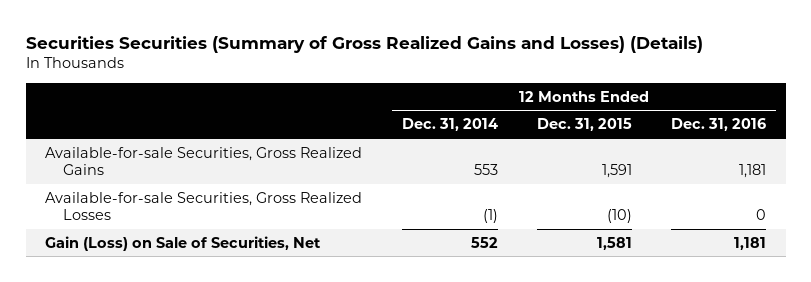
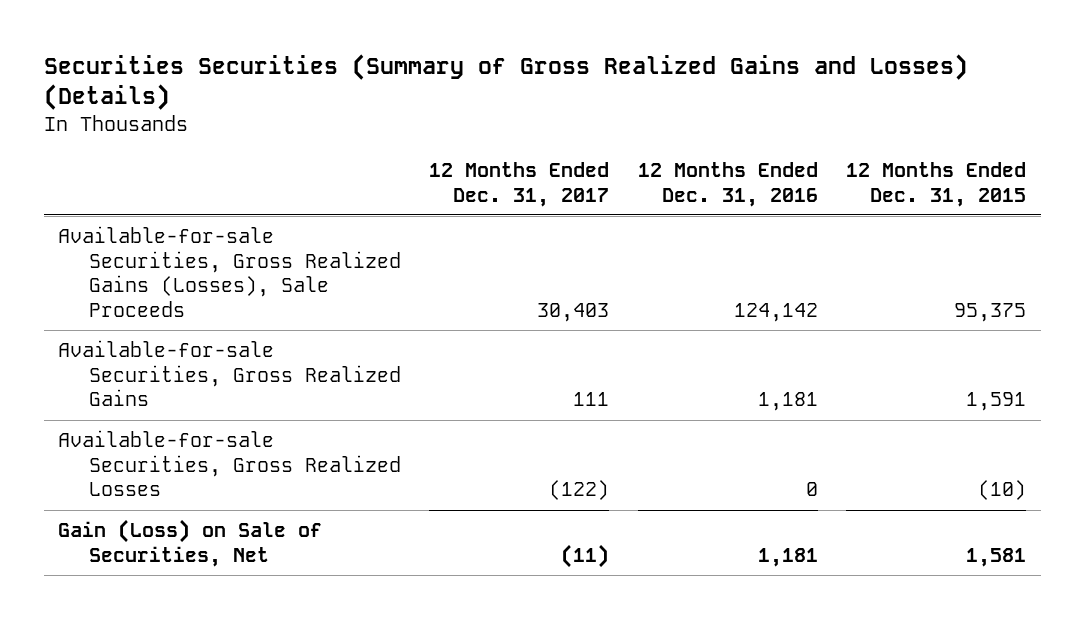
- | 12 Months Ended Dec. 31, 2014 | 12 Months Ended Dec. 31, 2015 | 12 Months Ended Dec. 31, 2016
+ | 12 Months Ended Dec. 31, 2017 | 12 Months Ended Dec. 31, 2016 | 12 Months Ended Dec. 31, 2015
+ Available-for-sale Securities, Gross Realized Gains (Losses), Sale Proceeds | 30,403 | 124,142 | 95,375

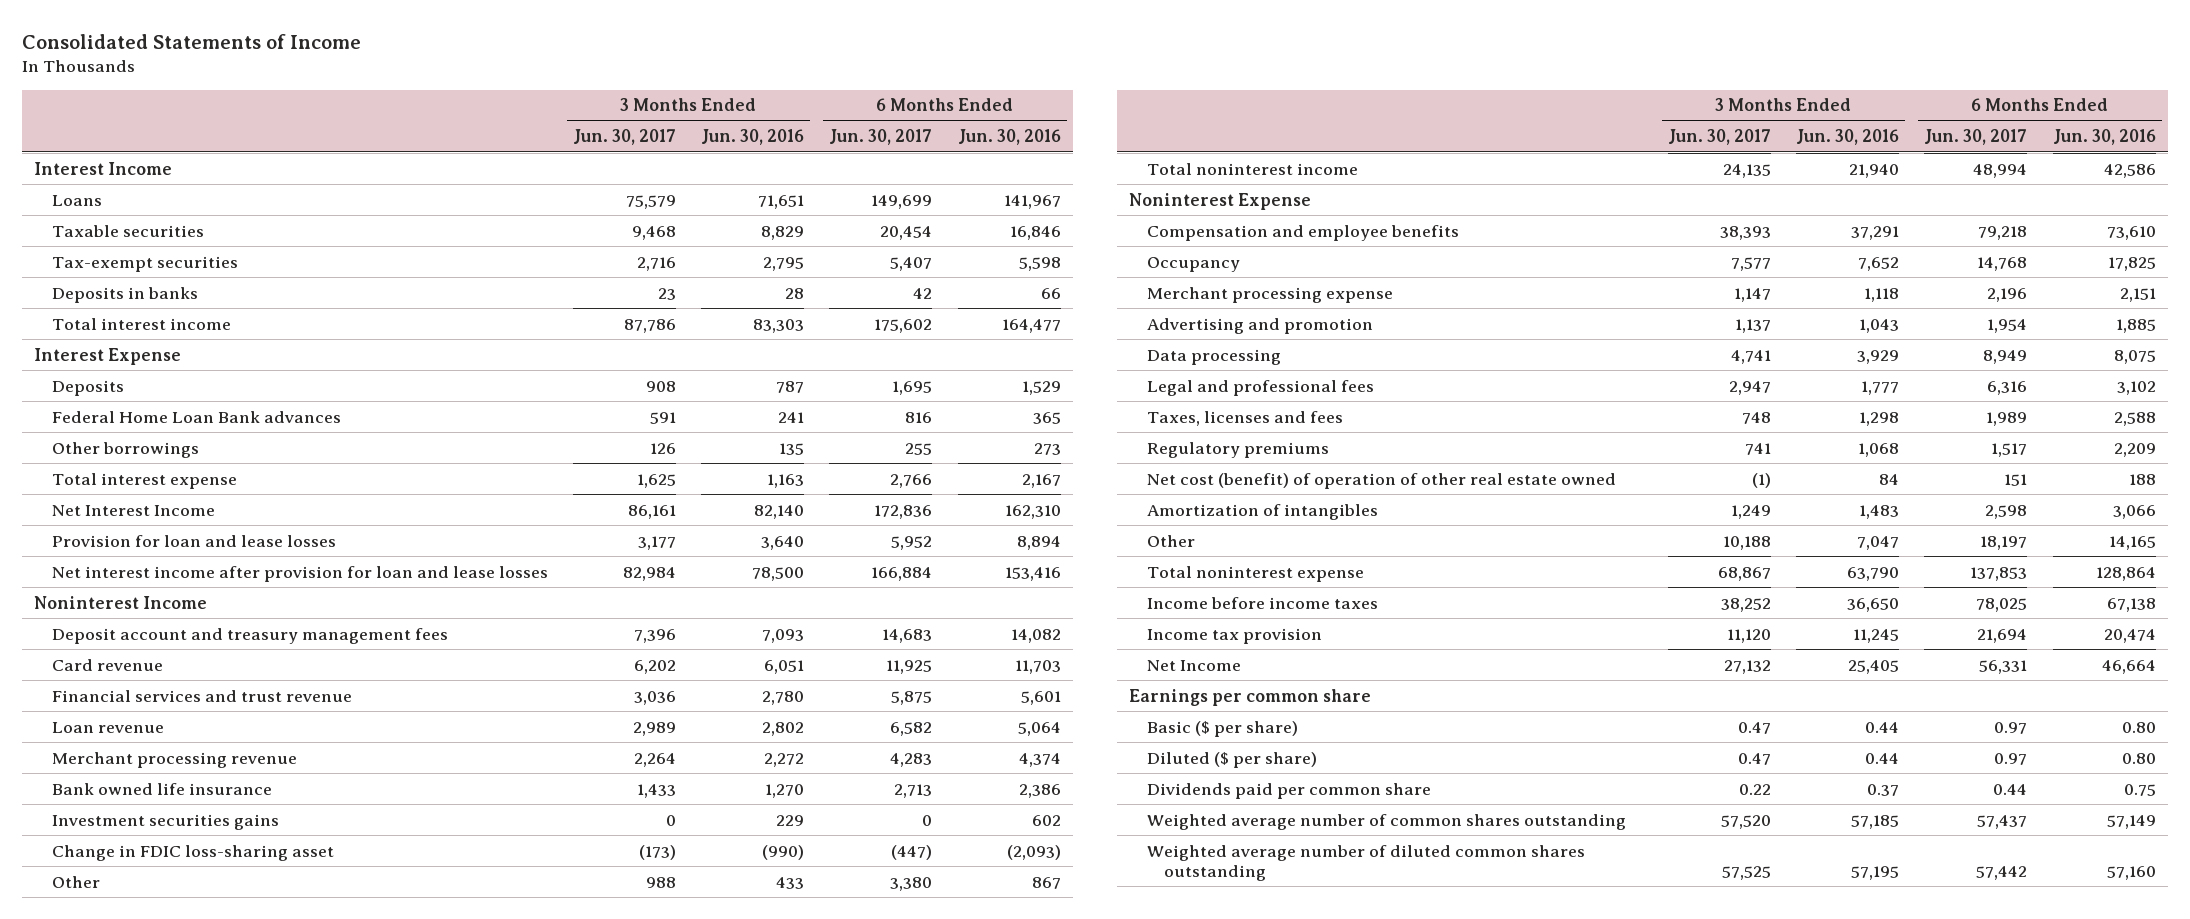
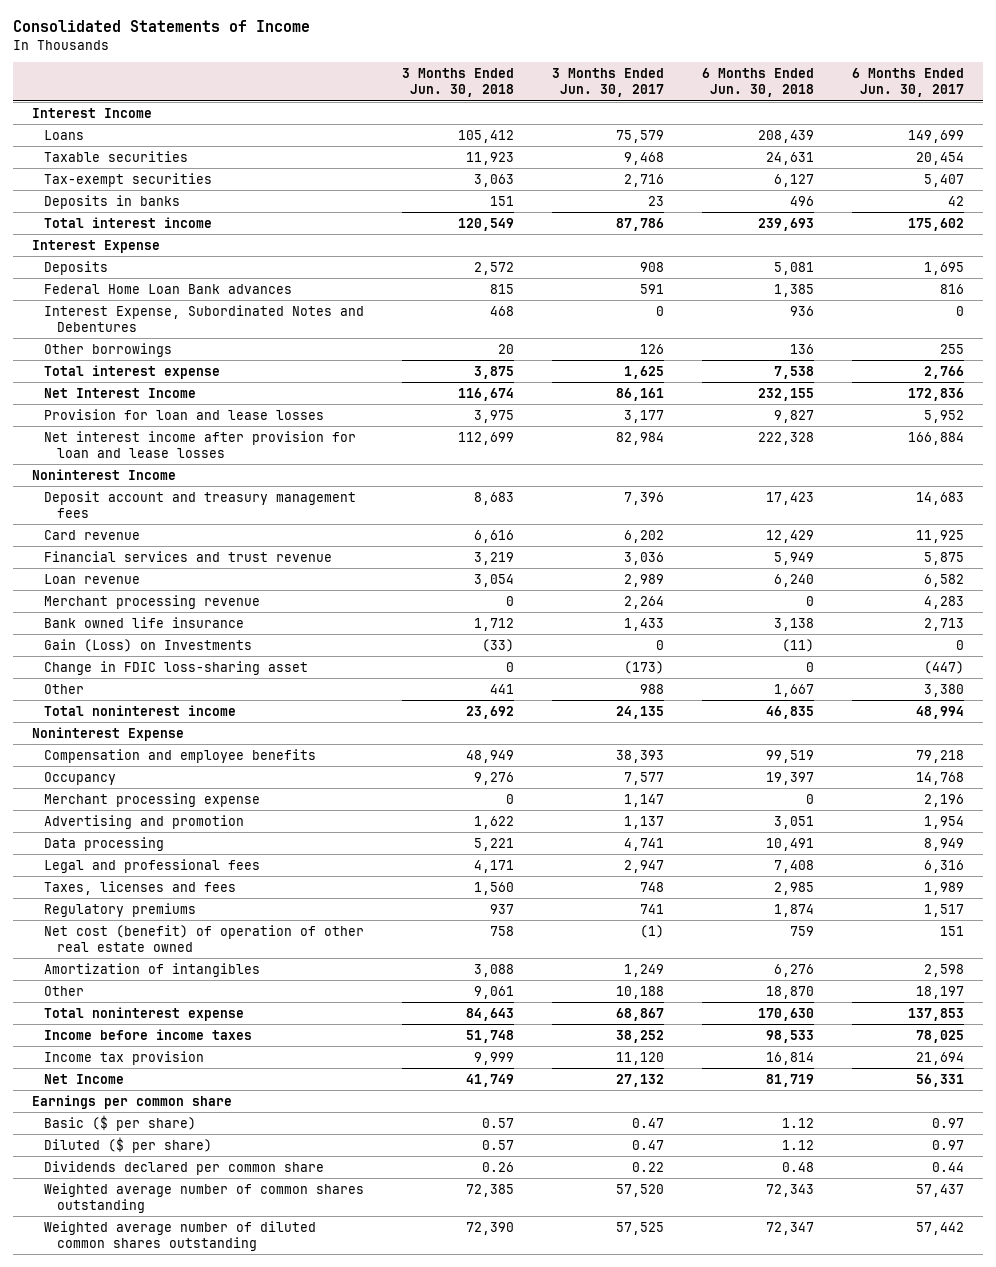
- | 3 Months Ended Jun. 30, 2017 | 3 Months Ended Jun. 30, 2016 | 6 Months Ended Jun. 30, 2017 | 6 Months Ended Jun. 30, 2016
+ | 3 Months Ended Jun. 30, 2018 | 3 Months Ended Jun. 30, 2017 | 6 Months Ended Jun. 30, 2018 | 6 Months Ended Jun. 30, 2017
+ Interest Expense, Subordinated Notes and Debentures | 468 | 0 | 936 | 0
- Investment securities gains | 0 | 229 | 0 | 602
+ Gain (Loss) on Investments | (33) | 0 | (11) | 0
- Dividends paid per common share | 0.22 | 0.37 | 0.44 | 0.75
+ Dividends declared per common share | 0.26 | 0.22 | 0.48 | 0.44

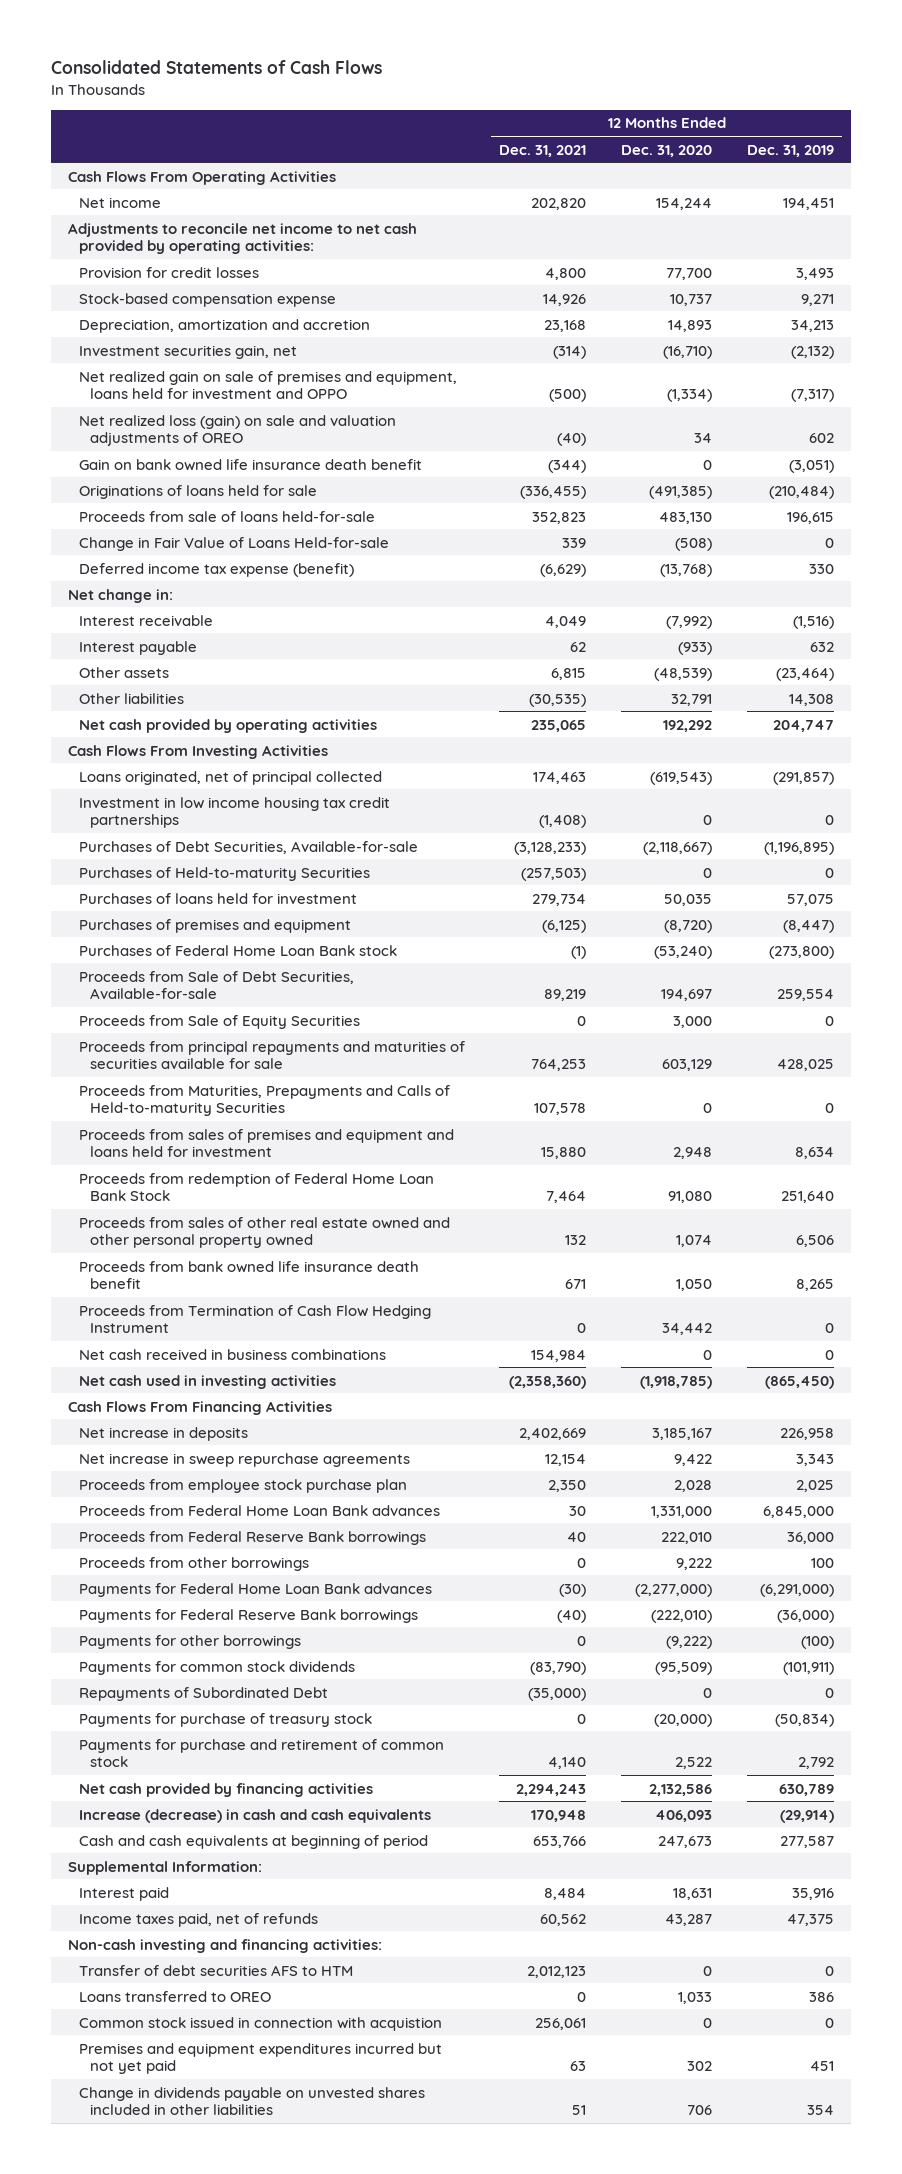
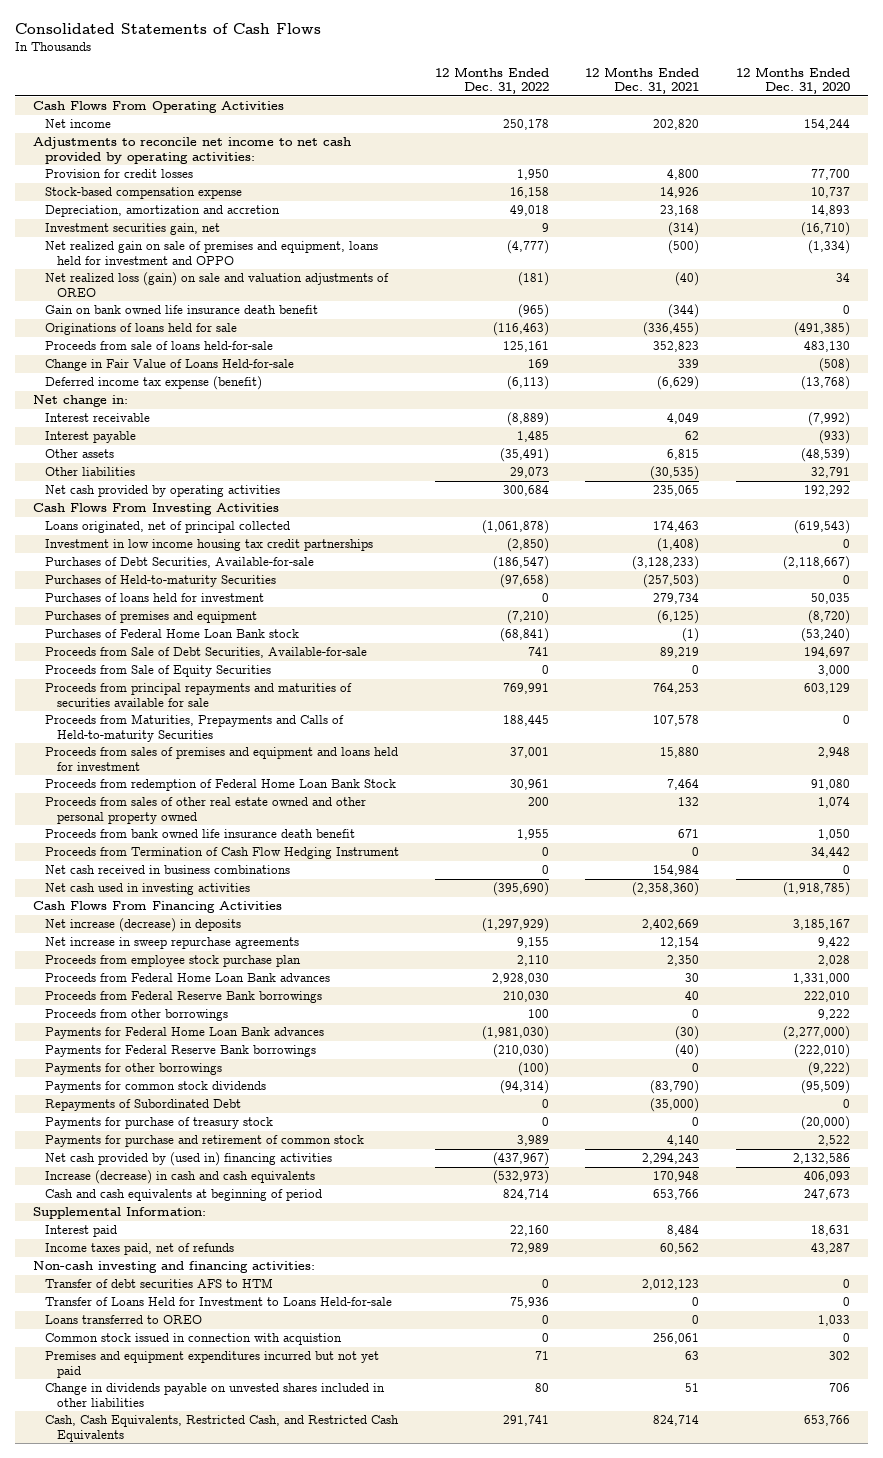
- | 12 Months Ended Dec. 31, 2021 | 12 Months Ended Dec. 31, 2020 | 12 Months Ended Dec. 31, 2019
+ | 12 Months Ended Dec. 31, 2022 | 12 Months Ended Dec. 31, 2021 | 12 Months Ended Dec. 31, 2020
- Net increase in deposits | 2,402,669 | 3,185,167 | 226,958
+ Net increase (decrease) in deposits | (1,297,929) | 2,402,669 | 3,185,167
- Net cash provided by financing activities | 2,294,243 | 2,132,586 | 630,789
+ Net cash provided by (used in) financing activities | (437,967) | 2,294,243 | 2,132,586
+ Transfer of Loans Held for Investment to Loans Held-for-sale | 75,936 | 0 | 0
+ Cash, Cash Equivalents, Restricted Cash, and Restricted Cash Equivalents | 291,741 | 824,714 | 653,766

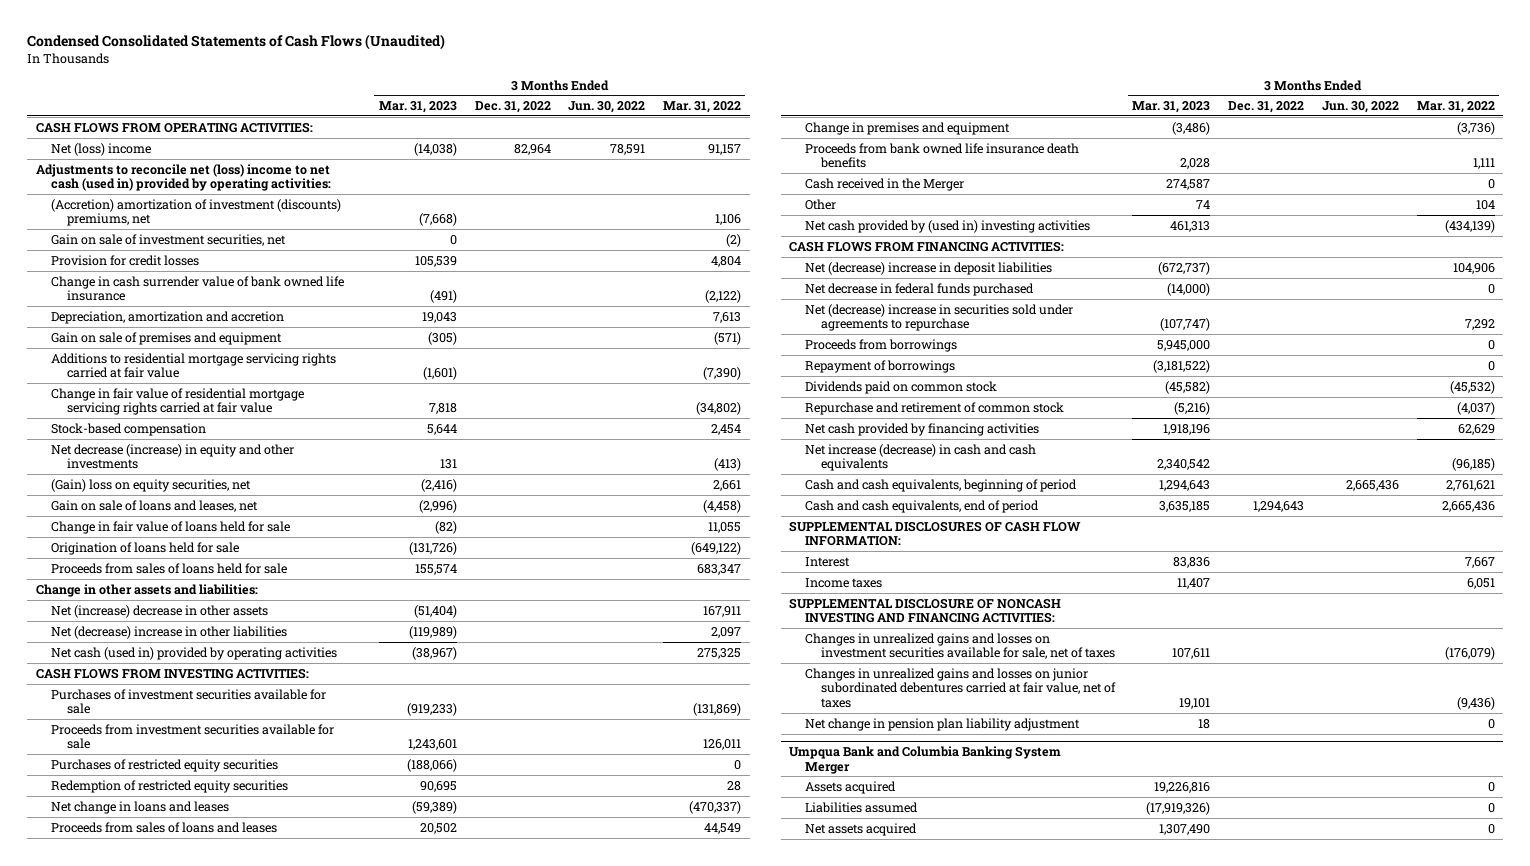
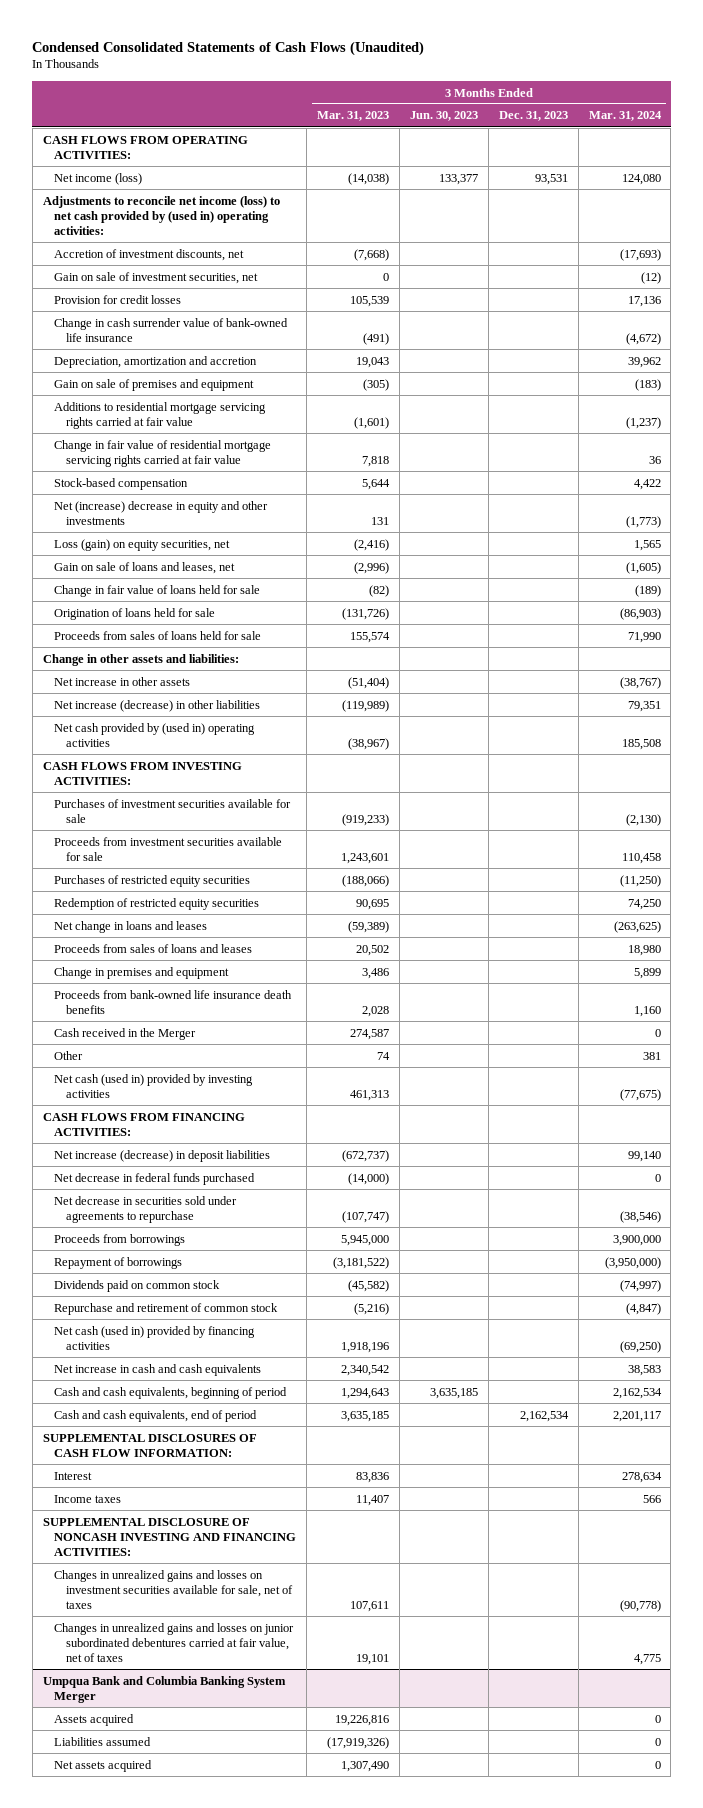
- | 3 Months Ended Mar. 31, 2023 | 3 Months Ended Dec. 31, 2022 | 3 Months Ended Jun. 30, 2022 | 3 Months Ended Mar. 31, 2022
+ | 3 Months Ended Mar. 31, 2023 | 3 Months Ended Jun. 30, 2023 | 3 Months Ended Dec. 31, 2023 | 3 Months Ended Mar. 31, 2024
- Net (loss) income | (14,038) | 82,964 | 78,591 | 91,157
- Adjustments to reconcile net (loss) income to net cash (used in) provided by operating activities:
- (Accretion) amortization of investment (discounts) premiums, net | (7,668) | | | 1,106
+ Net income (loss) | (14,038) | 133,377 | 93,531 | 124,080
+ Adjustments to reconcile net income (loss) to net cash provided by (used in) operating activities:
+ Accretion of investment discounts, net | (7,668) | | | (17,693)
- Change in cash surrender value of bank owned life insurance | (491) | | | (2,122)
+ Change in cash surrender value of bank-owned life insurance | (491) | | | (4,672)
- Net decrease (increase) in equity and other investments | 131 | | | (413)
- (Gain) loss on equity securities, net | (2,416) | | | 2,661
+ Net (increase) decrease in equity and other investments | 131 | | | (1,773)
+ Loss (gain) on equity securities, net | (2,416) | | | 1,565
- Net (increase) decrease in other assets | (51,404) | | | 167,911
- Net (decrease) increase in other liabilities | (119,989) | | | 2,097
- Net cash (used in) provided by operating activities | (38,967) | | | 275,325
+ Net increase in other assets | (51,404) | | | (38,767)
+ Net increase (decrease) in other liabilities | (119,989) | | | 79,351
+ Net cash provided by (used in) operating activities | (38,967) | | | 185,508
- Change in premises and equipment | (3,486) | | | (3,736)
- Proceeds from bank owned life insurance death benefits | 2,028 | | | 1,111
+ Change in premises and equipment | 3,486 | | | 5,899
+ Proceeds from bank-owned life insurance death benefits | 2,028 | | | 1,160
- Net cash provided by (used in) investing activities | 461,313 | | | (434,139)
+ Net cash (used in) provided by investing activities | 461,313 | | | (77,675)
- Net (decrease) increase in deposit liabilities | (672,737) | | | 104,906
+ Net increase (decrease) in deposit liabilities | (672,737) | | | 99,140
- Net (decrease) increase in securities sold under agreements to repurchase | (107,747) | | | 7,292
+ Net decrease in securities sold under agreements to repurchase | (107,747) | | | (38,546)
- Net cash provided by financing activities | 1,918,196 | | | 62,629
- Net increase (decrease) in cash and cash equivalents | 2,340,542 | | | (96,185)
+ Net cash (used in) provided by financing activities | 1,918,196 | | | (69,250)
+ Net increase in cash and cash equivalents | 2,340,542 | | | 38,583
- Net change in pension plan liability adjustment | 18 | | | 0

